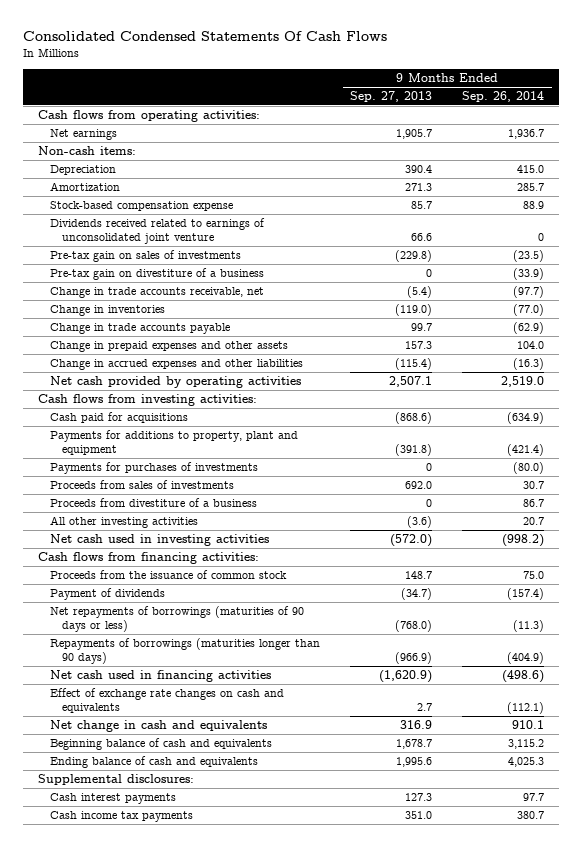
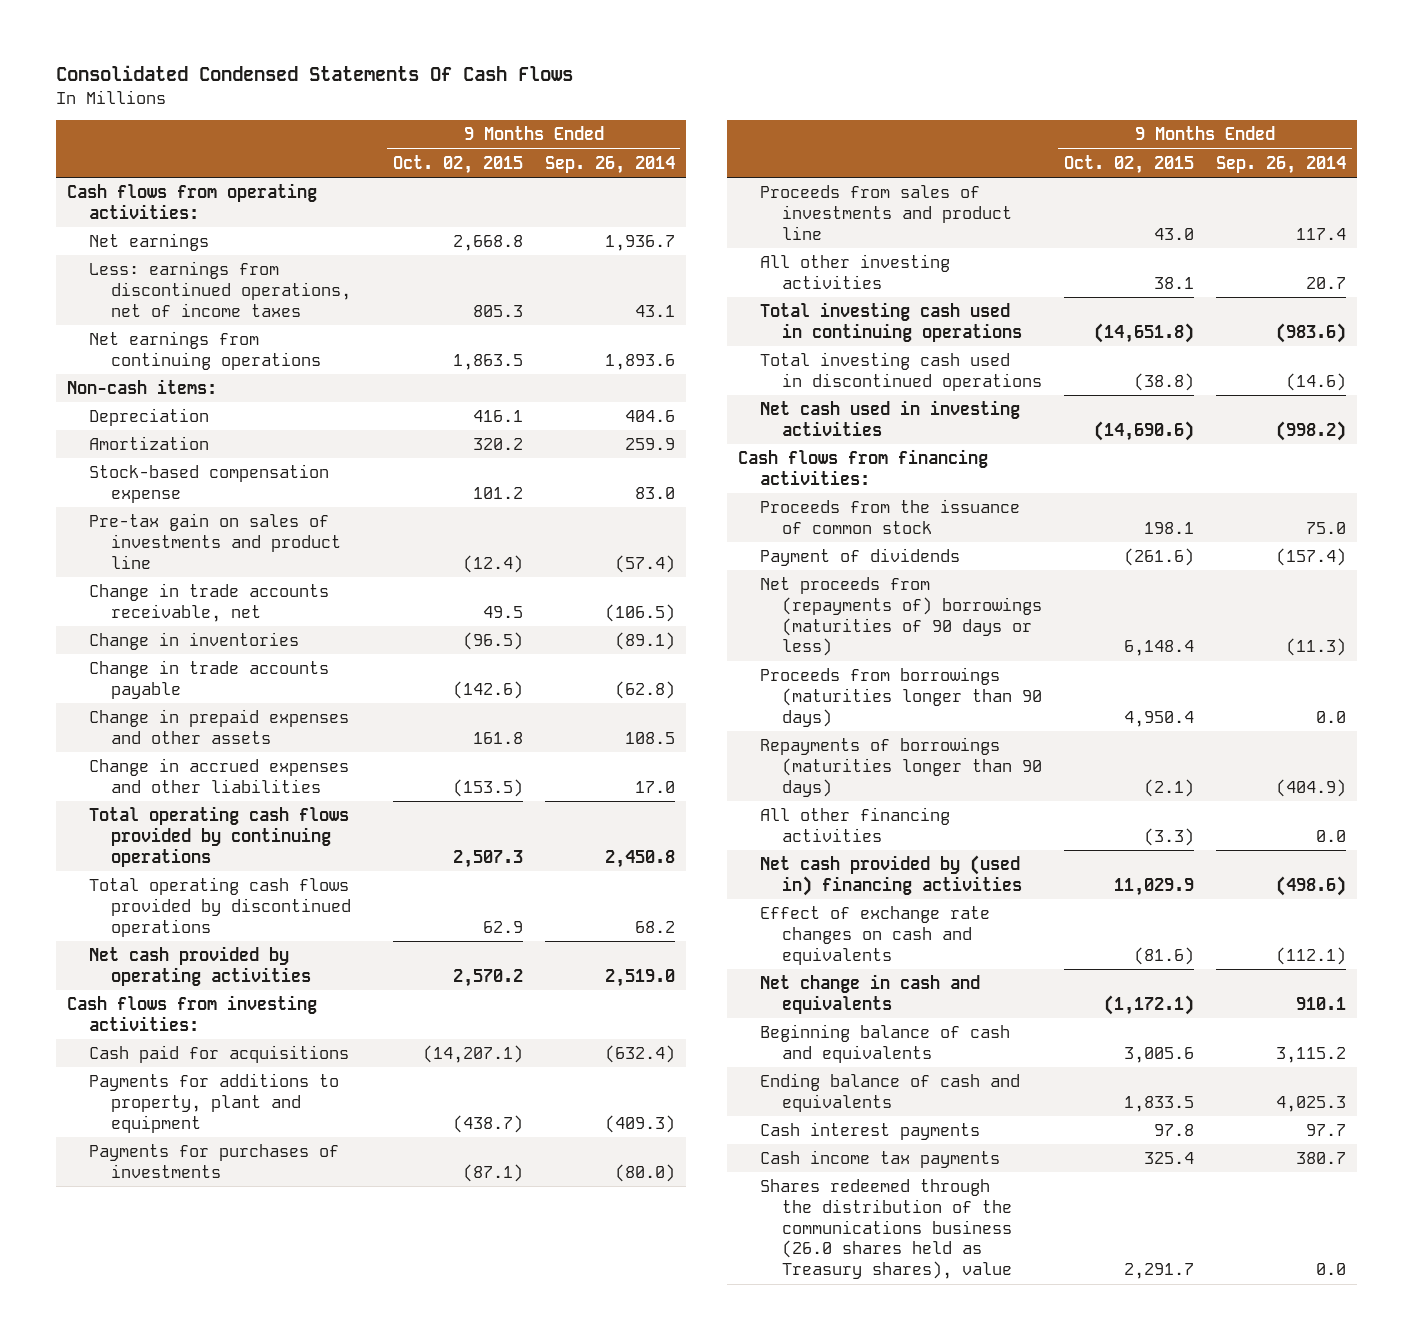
- | 9 Months Ended Sep. 27, 2013 | 9 Months Ended Sep. 26, 2014
+ | 9 Months Ended Oct. 02, 2015 | 9 Months Ended Sep. 26, 2014
+ Less: earnings from discontinued operations, net of income taxes | 805.3 | 43.1
+ Net earnings from continuing operations | 1,863.5 | 1,893.6
- Depreciation | 390.4 | 415.0
- Amortization | 271.3 | 285.7
- Stock-based compensation expense | 85.7 | 88.9
- Dividends received related to earnings of unconsolidated joint venture | 66.6 | 0
- Pre-tax gain on sales of investments | (229.8) | (23.5)
- Pre-tax gain on divestiture of a business | 0 | (33.9)
- Change in trade accounts receivable, net | (5.4) | (97.7)
- Change in inventories | (119.0) | (77.0)
- Change in trade accounts payable | 99.7 | (62.9)
- Change in prepaid expenses and other assets | 157.3 | 104.0
- Change in accrued expenses and other liabilities | (115.4) | (16.3)
+ Depreciation | 416.1 | 404.6
+ Amortization | 320.2 | 259.9
+ Stock-based compensation expense | 101.2 | 83.0
+ Pre-tax gain on sales of investments and product line | (12.4) | (57.4)
+ Change in trade accounts receivable, net | 49.5 | (106.5)
+ Change in inventories | (96.5) | (89.1)
+ Change in trade accounts payable | (142.6) | (62.8)
+ Change in prepaid expenses and other assets | 161.8 | 108.5
+ Change in accrued expenses and other liabilities | (153.5) | 17.0
+ Total operating cash flows provided by continuing operations | 2,507.3 | 2,450.8
+ Total operating cash flows provided by discontinued operations | 62.9 | 68.2
- Cash paid for acquisitions | (868.6) | (634.9)
- Payments for additions to property, plant and equipment | (391.8) | (421.4)
+ Cash paid for acquisitions | (14,207.1) | (632.4)
+ Payments for additions to property, plant and equipment | (438.7) | (409.3)
- Proceeds from sales of investments | 692.0 | 30.7
- Proceeds from divestiture of a business | 0 | 86.7
+ Proceeds from sales of investments and product line | 43.0 | 117.4
+ Total investing cash used in continuing operations | (14,651.8) | (983.6)
+ Total investing cash used in discontinued operations | (38.8) | (14.6)
- Net repayments of borrowings (maturities of 90 days or less) | (768.0) | (11.3)
+ Net proceeds from (repayments of) borrowings (maturities of 90 days or less) | 6,148.4 | (11.3)
+ Proceeds from borrowings (maturities longer than 90 days) | 4,950.4 | 0.0
- Net cash used in financing activities | (1,620.9) | (498.6)
+ All other financing activities | (3.3) | 0.0
+ Net cash provided by (used in) financing activities | 11,029.9 | (498.6)
- Supplemental disclosures:
+ Shares redeemed through the distribution of the communications business (26.0 shares held as Treasury shares), value | 2,291.7 | 0.0

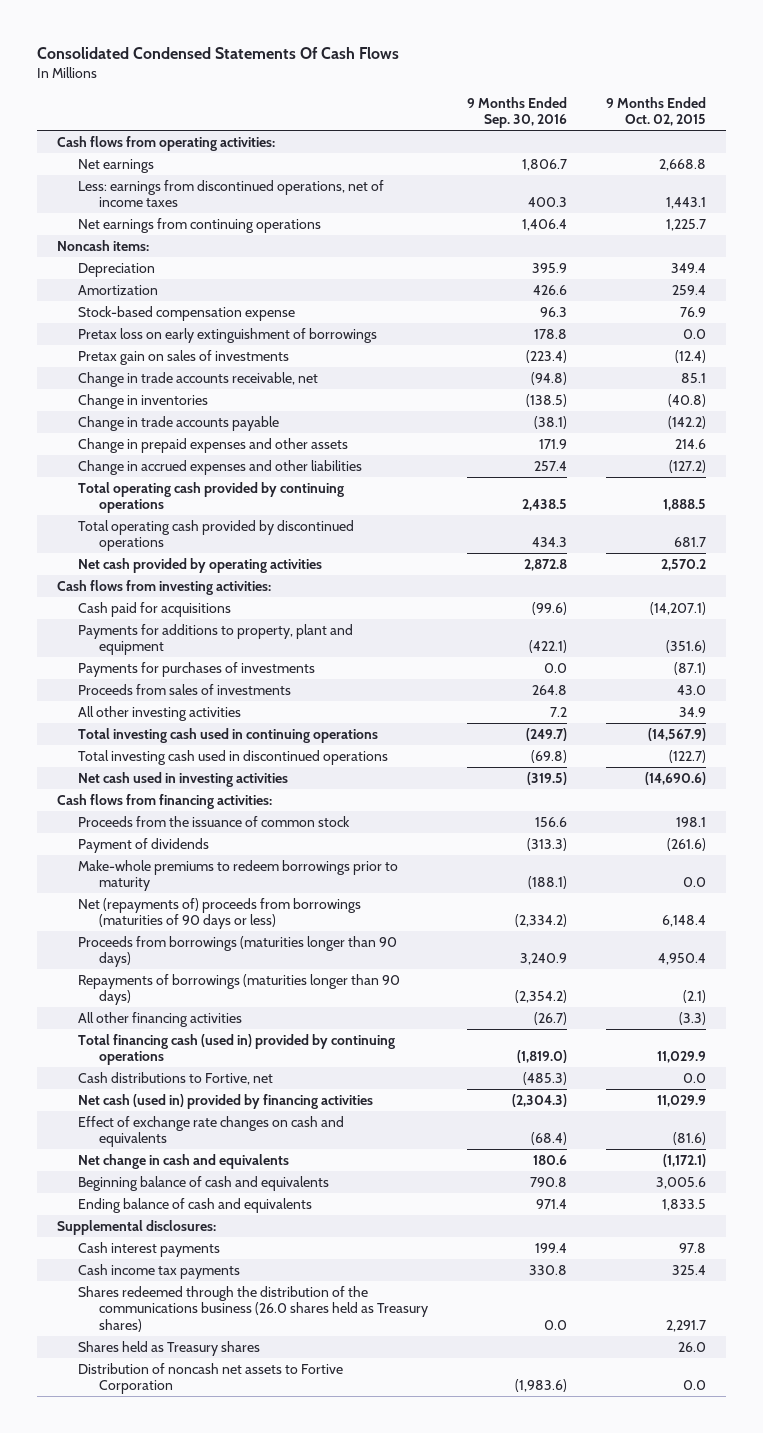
- | 9 Months Ended Oct. 02, 2015 | 9 Months Ended Sep. 26, 2014
+ | 9 Months Ended Sep. 30, 2016 | 9 Months Ended Oct. 02, 2015
- Less: earnings from discontinued operations, net of income taxes | 805.3 | 43.1
- Net earnings from continuing operations | 1,863.5 | 1,893.6
- Non-cash items:
- Depreciation | 416.1 | 404.6
- Amortization | 320.2 | 259.9
- Stock-based compensation expense | 101.2 | 83.0
- Pre-tax gain on sales of investments and product line | (12.4) | (57.4)
- Change in trade accounts receivable, net | 49.5 | (106.5)
- Change in inventories | (96.5) | (89.1)
- Change in trade accounts payable | (142.6) | (62.8)
- Change in prepaid expenses and other assets | 161.8 | 108.5
- Change in accrued expenses and other liabilities | (153.5) | 17.0
- Total operating cash flows provided by continuing operations | 2,507.3 | 2,450.8
- Total operating cash flows provided by discontinued operations | 62.9 | 68.2
+ Less: earnings from discontinued operations, net of income taxes | 400.3 | 1,443.1
+ Net earnings from continuing operations | 1,406.4 | 1,225.7
+ Noncash items:
+ Depreciation | 395.9 | 349.4
+ Amortization | 426.6 | 259.4
+ Stock-based compensation expense | 96.3 | 76.9
+ Pretax loss on early extinguishment of borrowings | 178.8 | 0.0
+ Pretax gain on sales of investments | (223.4) | (12.4)
+ Change in trade accounts receivable, net | (94.8) | 85.1
+ Change in inventories | (138.5) | (40.8)
+ Change in trade accounts payable | (38.1) | (142.2)
+ Change in prepaid expenses and other assets | 171.9 | 214.6
+ Change in accrued expenses and other liabilities | 257.4 | (127.2)
+ Total operating cash provided by continuing operations | 2,438.5 | 1,888.5
+ Total operating cash provided by discontinued operations | 434.3 | 681.7
- Payments for additions to property, plant and equipment | (438.7) | (409.3)
+ Payments for additions to property, plant and equipment | (422.1) | (351.6)
- Proceeds from sales of investments and product line | 43.0 | 117.4
- All other investing activities | 38.1 | 20.7
- Total investing cash used in continuing operations | (14,651.8) | (983.6)
- Total investing cash used in discontinued operations | (38.8) | (14.6)
+ Proceeds from sales of investments | 264.8 | 43.0
+ All other investing activities | 7.2 | 34.9
+ Total investing cash used in continuing operations | (249.7) | (14,567.9)
+ Total investing cash used in discontinued operations | (69.8) | (122.7)
- Net proceeds from (repayments of) borrowings (maturities of 90 days or less) | 6,148.4 | (11.3)
+ Make-whole premiums to redeem borrowings prior to maturity | (188.1) | 0.0
+ Net (repayments of) proceeds from borrowings (maturities of 90 days or less) | (2,334.2) | 6,148.4
- Net cash provided by (used in) financing activities | 11,029.9 | (498.6)
+ Total financing cash (used in) provided by continuing operations | (1,819.0) | 11,029.9
+ Cash distributions to Fortive, net | (485.3) | 0.0
+ Net cash (used in) provided by financing activities | (2,304.3) | 11,029.9
+ Supplemental disclosures:
- Shares redeemed through the distribution of the communications business (26.0 shares held as Treasury shares), value | 2,291.7 | 0.0
+ Shares redeemed through the distribution of the communications business (26.0 shares held as Treasury shares) | 0.0 | 2,291.7
+ Shares held as Treasury shares | | 26.0
+ Distribution of noncash net assets to Fortive Corporation | (1,983.6) | 0.0

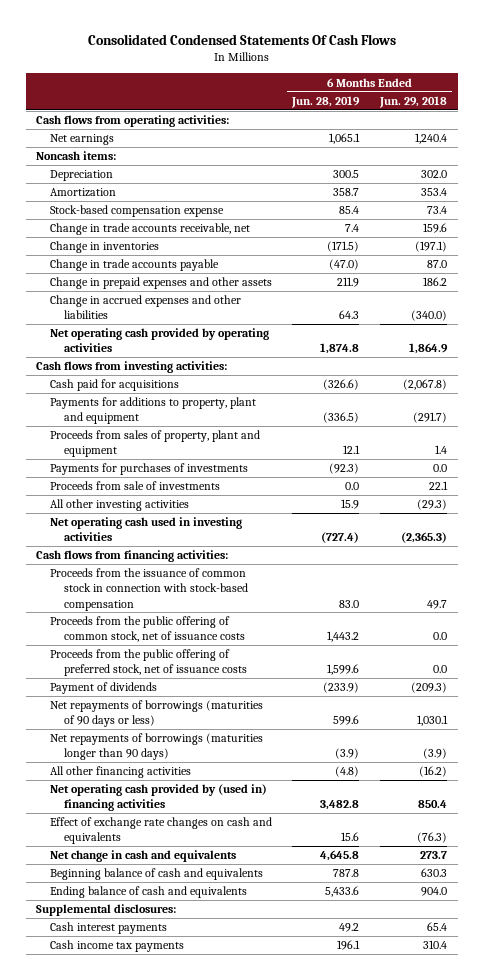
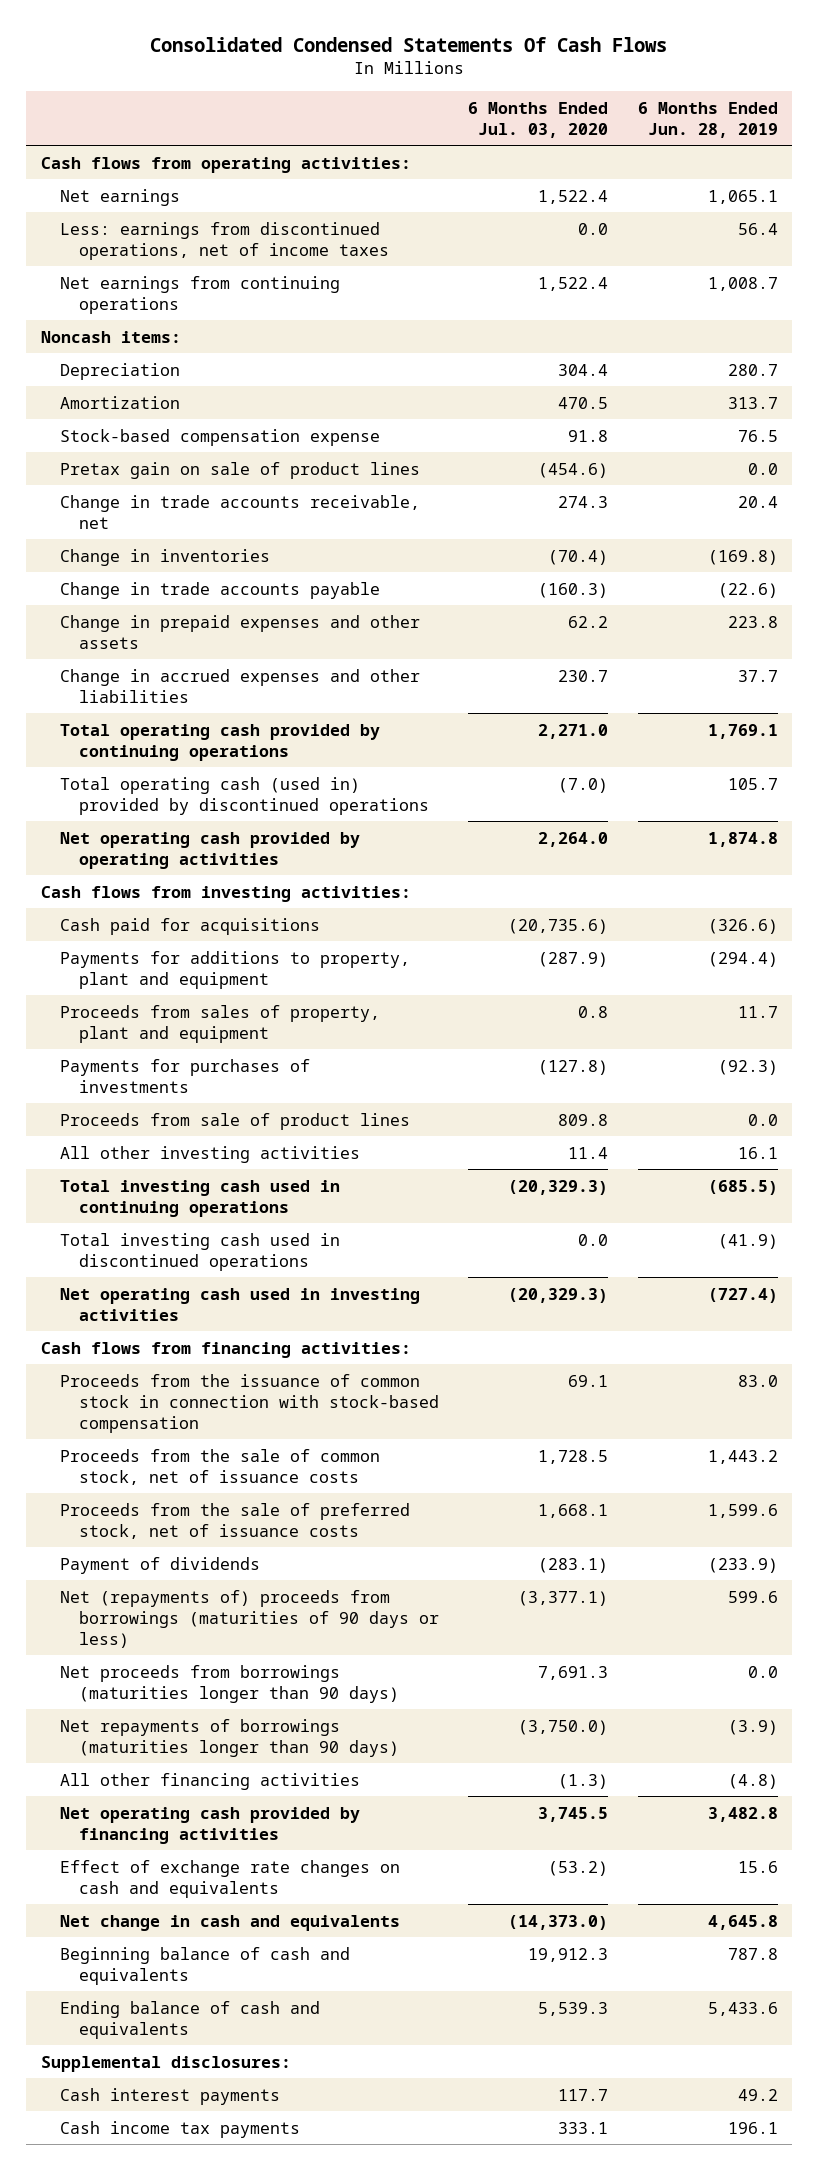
- | 6 Months Ended Jun. 28, 2019 | 6 Months Ended Jun. 29, 2018
+ | 6 Months Ended Jul. 03, 2020 | 6 Months Ended Jun. 28, 2019
+ Less: earnings from discontinued operations, net of income taxes | 0.0 | 56.4
+ Net earnings from continuing operations | 1,522.4 | 1,008.7
- Depreciation | 300.5 | 302.0
- Amortization | 358.7 | 353.4
- Stock-based compensation expense | 85.4 | 73.4
- Change in trade accounts receivable, net | 7.4 | 159.6
- Change in inventories | (171.5) | (197.1)
- Change in trade accounts payable | (47.0) | 87.0
- Change in prepaid expenses and other assets | 211.9 | 186.2
- Change in accrued expenses and other liabilities | 64.3 | (340.0)
+ Depreciation | 304.4 | 280.7
+ Amortization | 470.5 | 313.7
+ Stock-based compensation expense | 91.8 | 76.5
+ Pretax gain on sale of product lines | (454.6) | 0.0
+ Change in trade accounts receivable, net | 274.3 | 20.4
+ Change in inventories | (70.4) | (169.8)
+ Change in trade accounts payable | (160.3) | (22.6)
+ Change in prepaid expenses and other assets | 62.2 | 223.8
+ Change in accrued expenses and other liabilities | 230.7 | 37.7
+ Total operating cash provided by continuing operations | 2,271.0 | 1,769.1
+ Total operating cash (used in) provided by discontinued operations | (7.0) | 105.7
- Payments for additions to property, plant and equipment | (336.5) | (291.7)
- Proceeds from sales of property, plant and equipment | 12.1 | 1.4
+ Payments for additions to property, plant and equipment | (287.9) | (294.4)
+ Proceeds from sales of property, plant and equipment | 0.8 | 11.7
- Proceeds from sale of investments | 0.0 | 22.1
- All other investing activities | 15.9 | (29.3)
+ Proceeds from sale of product lines | 809.8 | 0.0
+ All other investing activities | 11.4 | 16.1
+ Total investing cash used in continuing operations | (20,329.3) | (685.5)
+ Total investing cash used in discontinued operations | 0.0 | (41.9)
- Proceeds from the public offering of common stock, net of issuance costs | 1,443.2 | 0.0
- Proceeds from the public offering of preferred stock, net of issuance costs | 1,599.6 | 0.0
+ Proceeds from the sale of common stock, net of issuance costs | 1,728.5 | 1,443.2
+ Proceeds from the sale of preferred stock, net of issuance costs | 1,668.1 | 1,599.6
- Net repayments of borrowings (maturities of 90 days or less) | 599.6 | 1,030.1
+ Net (repayments of) proceeds from borrowings (maturities of 90 days or less) | (3,377.1) | 599.6
+ Net proceeds from borrowings (maturities longer than 90 days) | 7,691.3 | 0.0
- Net operating cash provided by (used in) financing activities | 3,482.8 | 850.4
+ Net operating cash provided by financing activities | 3,745.5 | 3,482.8

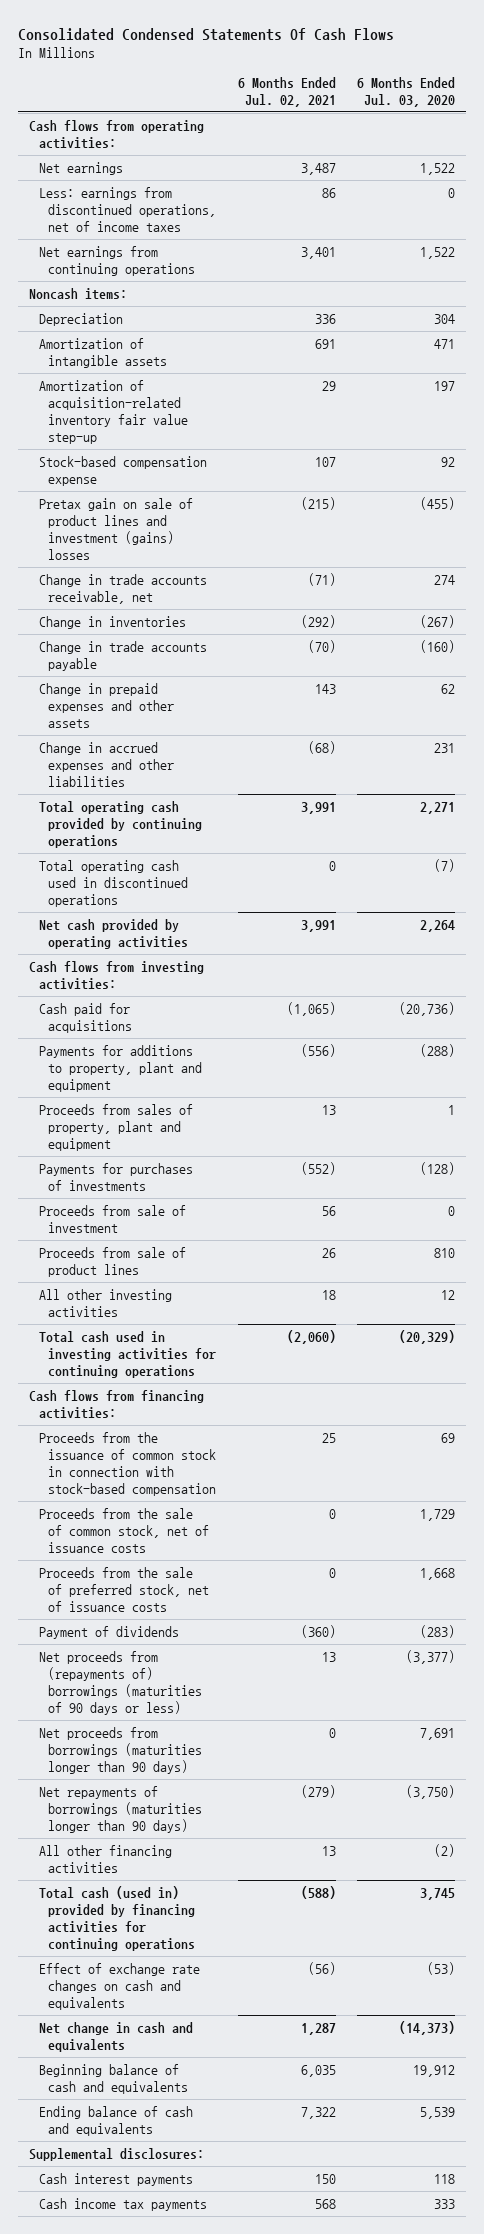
- | 6 Months Ended Jul. 03, 2020 | 6 Months Ended Jun. 28, 2019
+ | 6 Months Ended Jul. 02, 2021 | 6 Months Ended Jul. 03, 2020
- Net earnings | 1,522.4 | 1,065.1
- Less: earnings from discontinued operations, net of income taxes | 0.0 | 56.4
- Net earnings from continuing operations | 1,522.4 | 1,008.7
+ Net earnings | 3,487 | 1,522
+ Less: earnings from discontinued operations, net of income taxes | 86 | 0
+ Net earnings from continuing operations | 3,401 | 1,522
- Depreciation | 304.4 | 280.7
- Amortization | 470.5 | 313.7
- Stock-based compensation expense | 91.8 | 76.5
- Pretax gain on sale of product lines | (454.6) | 0.0
- Change in trade accounts receivable, net | 274.3 | 20.4
- Change in inventories | (70.4) | (169.8)
- Change in trade accounts payable | (160.3) | (22.6)
- Change in prepaid expenses and other assets | 62.2 | 223.8
- Change in accrued expenses and other liabilities | 230.7 | 37.7
- Total operating cash provided by continuing operations | 2,271.0 | 1,769.1
- Total operating cash (used in) provided by discontinued operations | (7.0) | 105.7
- Net operating cash provided by operating activities | 2,264.0 | 1,874.8
+ Depreciation | 336 | 304
+ Amortization of intangible assets | 691 | 471
+ Amortization of acquisition-related inventory fair value step-up | 29 | 197
+ Stock-based compensation expense | 107 | 92
+ Pretax gain on sale of product lines and investment (gains) losses | (215) | (455)
+ Change in trade accounts receivable, net | (71) | 274
+ Change in inventories | (292) | (267)
+ Change in trade accounts payable | (70) | (160)
+ Change in prepaid expenses and other assets | 143 | 62
+ Change in accrued expenses and other liabilities | (68) | 231
+ Total operating cash provided by continuing operations | 3,991 | 2,271
+ Total operating cash used in discontinued operations | 0 | (7)
+ Net cash provided by operating activities | 3,991 | 2,264
- Cash paid for acquisitions | (20,735.6) | (326.6)
- Payments for additions to property, plant and equipment | (287.9) | (294.4)
- Proceeds from sales of property, plant and equipment | 0.8 | 11.7
- Payments for purchases of investments | (127.8) | (92.3)
- Proceeds from sale of product lines | 809.8 | 0.0
- All other investing activities | 11.4 | 16.1
- Total investing cash used in continuing operations | (20,329.3) | (685.5)
- Total investing cash used in discontinued operations | 0.0 | (41.9)
- Net operating cash used in investing activities | (20,329.3) | (727.4)
+ Cash paid for acquisitions | (1,065) | (20,736)
+ Payments for additions to property, plant and equipment | (556) | (288)
+ Proceeds from sales of property, plant and equipment | 13 | 1
+ Payments for purchases of investments | (552) | (128)
+ Proceeds from sale of investment | 56 | 0
+ Proceeds from sale of product lines | 26 | 810
+ All other investing activities | 18 | 12
+ Total cash used in investing activities for continuing operations | (2,060) | (20,329)
- Proceeds from the issuance of common stock in connection with stock-based compensation | 69.1 | 83.0
- Proceeds from the sale of common stock, net of issuance costs | 1,728.5 | 1,443.2
- Proceeds from the sale of preferred stock, net of issuance costs | 1,668.1 | 1,599.6
- Payment of dividends | (283.1) | (233.9)
- Net (repayments of) proceeds from borrowings (maturities of 90 days or less) | (3,377.1) | 599.6
- Net proceeds from borrowings (maturities longer than 90 days) | 7,691.3 | 0.0
- Net repayments of borrowings (maturities longer than 90 days) | (3,750.0) | (3.9)
- All other financing activities | (1.3) | (4.8)
- Net operating cash provided by financing activities | 3,745.5 | 3,482.8
- Effect of exchange rate changes on cash and equivalents | (53.2) | 15.6
- Net change in cash and equivalents | (14,373.0) | 4,645.8
- Beginning balance of cash and equivalents | 19,912.3 | 787.8
- Ending balance of cash and equivalents | 5,539.3 | 5,433.6
+ Proceeds from the issuance of common stock in connection with stock-based compensation | 25 | 69
+ Proceeds from the sale of common stock, net of issuance costs | 0 | 1,729
+ Proceeds from the sale of preferred stock, net of issuance costs | 0 | 1,668
+ Payment of dividends | (360) | (283)
+ Net proceeds from (repayments of) borrowings (maturities of 90 days or less) | 13 | (3,377)
+ Net proceeds from borrowings (maturities longer than 90 days) | 0 | 7,691
+ Net repayments of borrowings (maturities longer than 90 days) | (279) | (3,750)
+ All other financing activities | 13 | (2)
+ Total cash (used in) provided by financing activities for continuing operations | (588) | 3,745
+ Effect of exchange rate changes on cash and equivalents | (56) | (53)
+ Net change in cash and equivalents | 1,287 | (14,373)
+ Beginning balance of cash and equivalents | 6,035 | 19,912
+ Ending balance of cash and equivalents | 7,322 | 5,539
- Cash interest payments | 117.7 | 49.2
- Cash income tax payments | 333.1 | 196.1
+ Cash interest payments | 150 | 118
+ Cash income tax payments | 568 | 333

